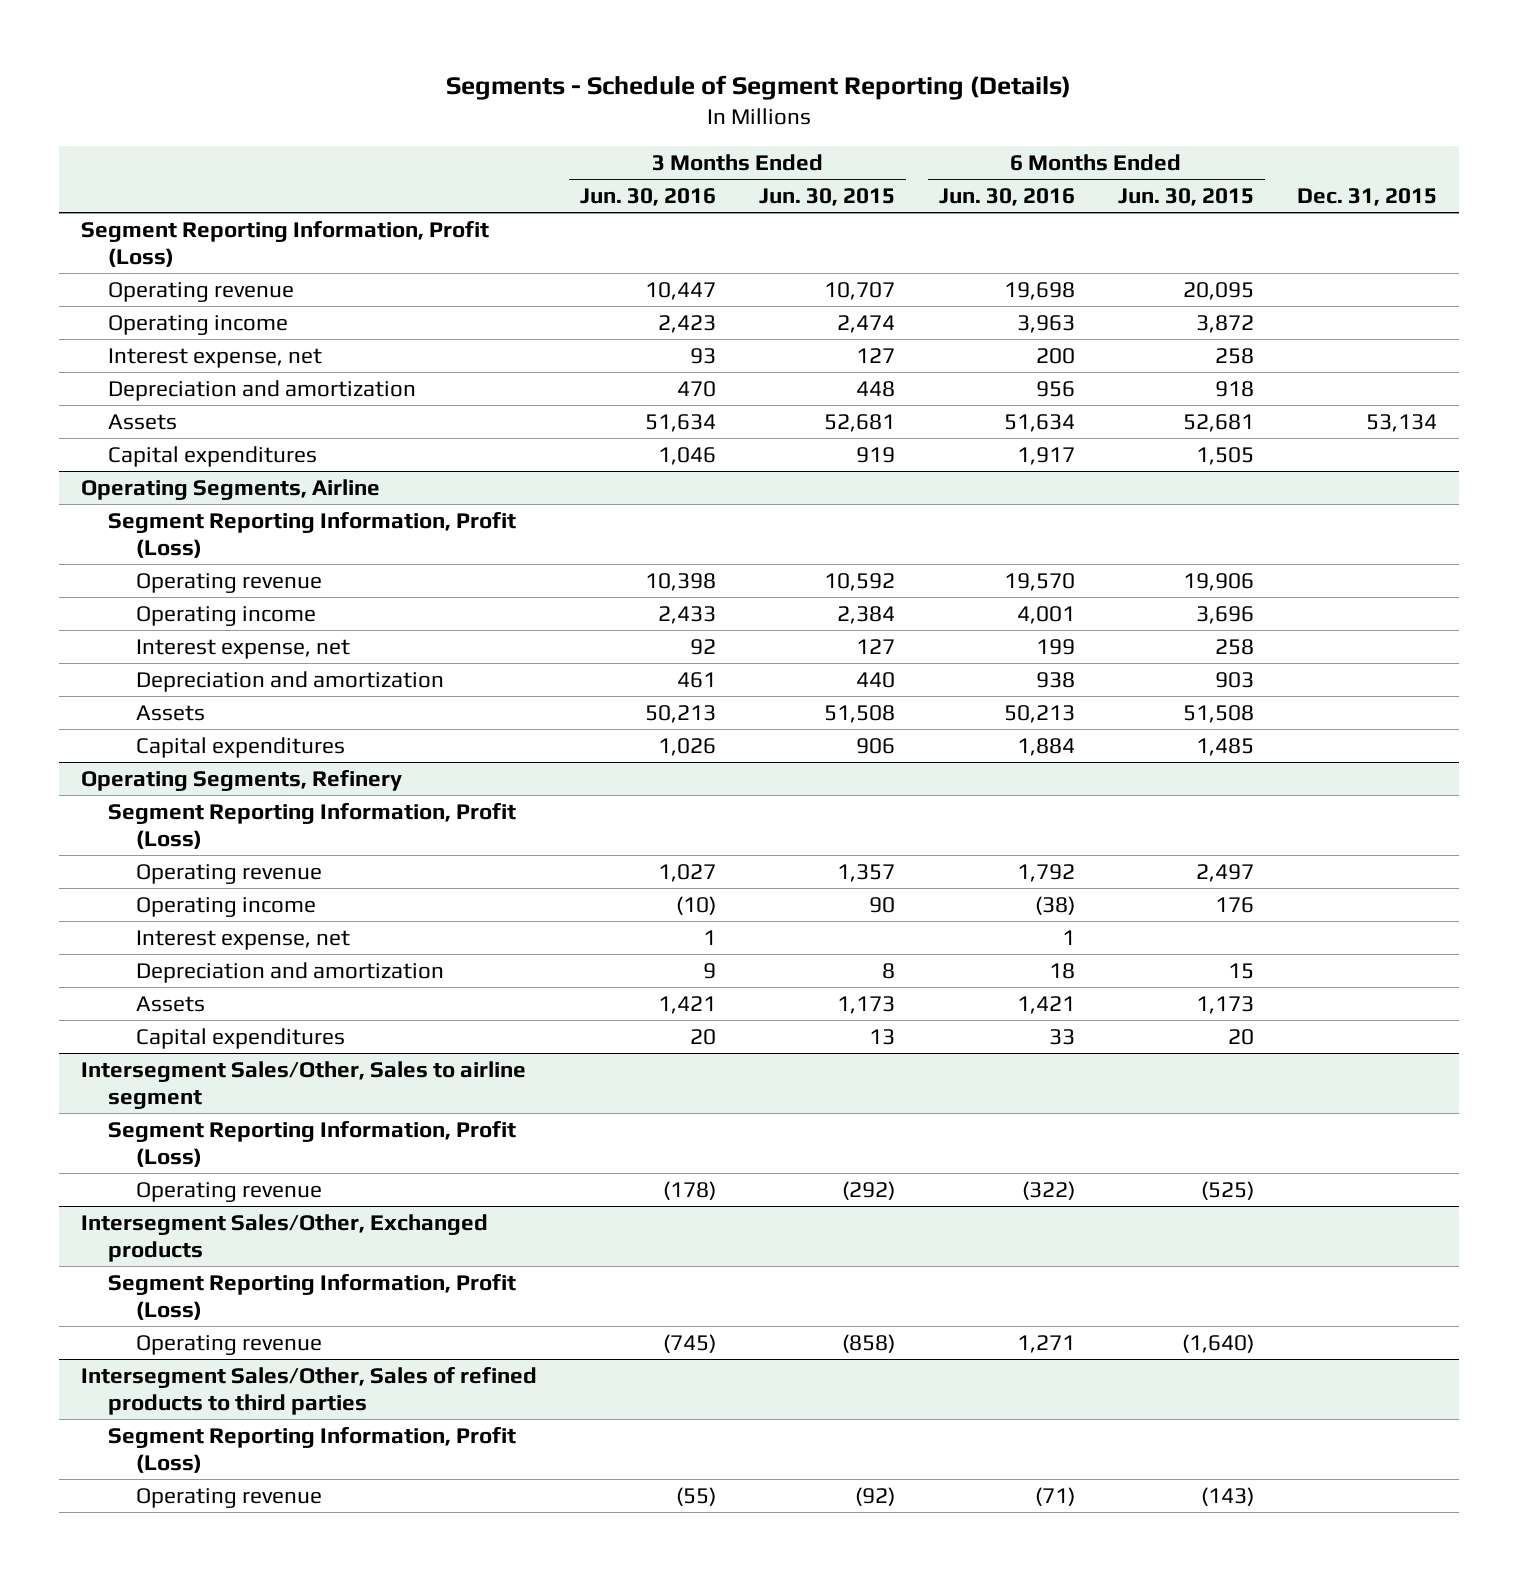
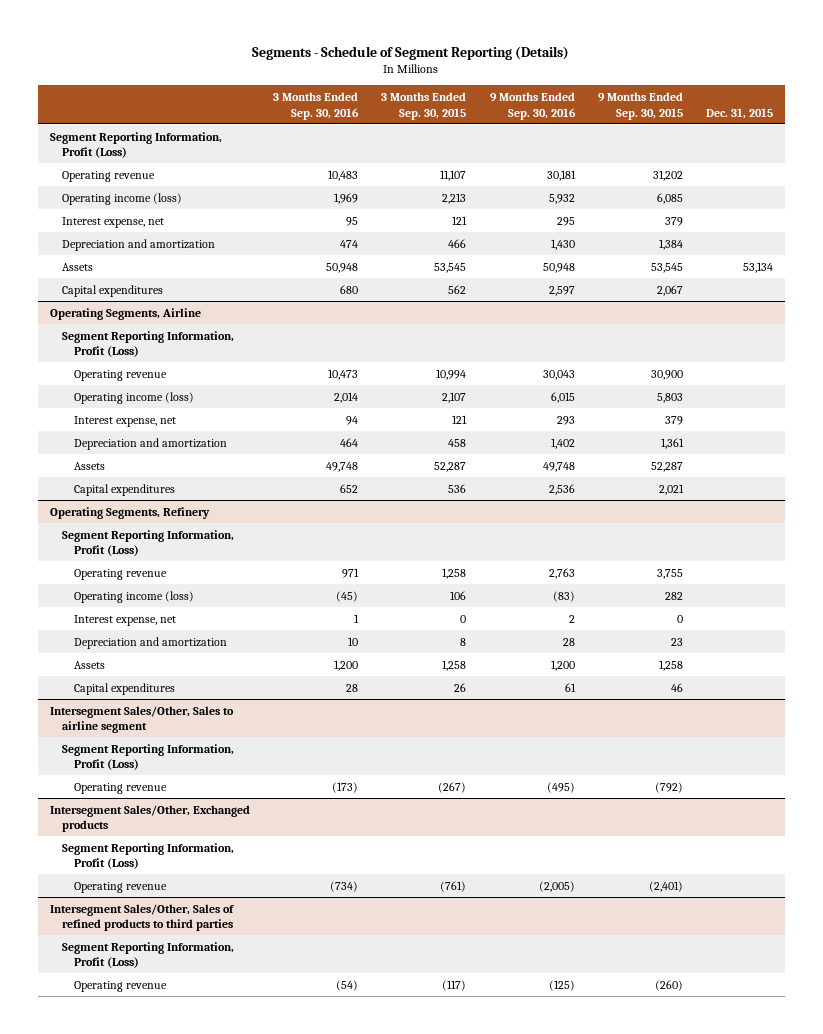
- | 3 Months Ended Jun. 30, 2016 | 3 Months Ended Jun. 30, 2015 | 6 Months Ended Jun. 30, 2016 | 6 Months Ended Jun. 30, 2015 | Dec. 31, 2015
+ | 3 Months Ended Sep. 30, 2016 | 3 Months Ended Sep. 30, 2015 | 9 Months Ended Sep. 30, 2016 | 9 Months Ended Sep. 30, 2015 | Dec. 31, 2015
- Operating income | 2,423 | 2,474 | 3,963 | 3,872 |
+ Operating income (loss) | 1,969 | 2,213 | 5,932 | 6,085 |
@ Operating Segments, Airline
- Operating income | 2,433 | 2,384 | 4,001 | 3,696 |
+ Operating income (loss) | 2,014 | 2,107 | 6,015 | 5,803 |
@ Operating Segments, Refinery
- Operating income | (10) | 90 | (38) | 176 |
+ Operating income (loss) | (45) | 106 | (83) | 282 |

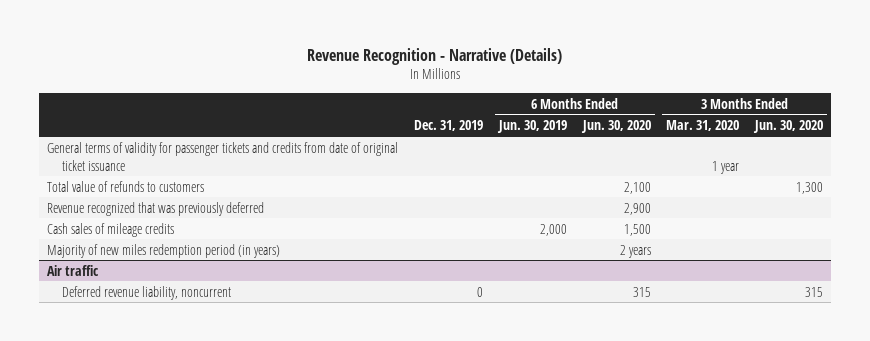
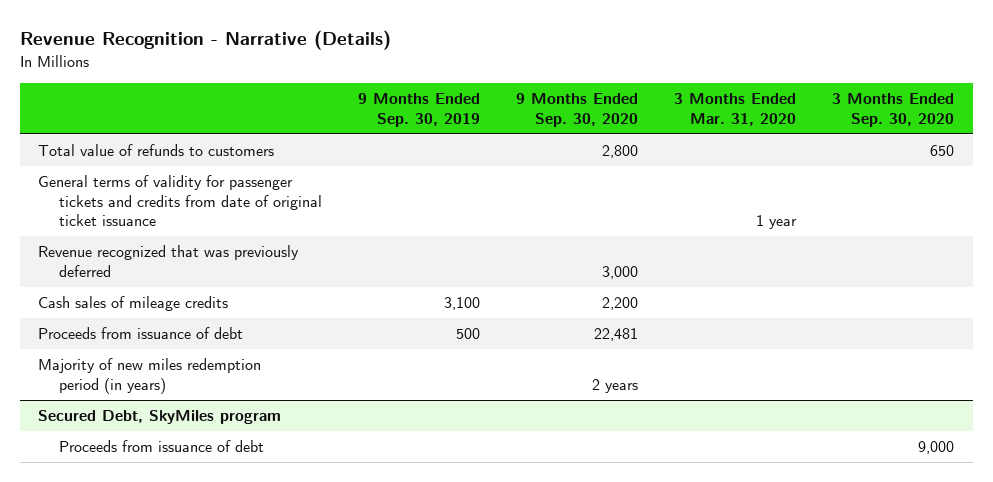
- | Dec. 31, 2019 | 6 Months Ended Jun. 30, 2019 | 6 Months Ended Jun. 30, 2020 | 3 Months Ended Mar. 31, 2020 | 3 Months Ended Jun. 30, 2020
+ | 9 Months Ended Sep. 30, 2019 | 9 Months Ended Sep. 30, 2020 | 3 Months Ended Mar. 31, 2020 | 3 Months Ended Sep. 30, 2020
moved down: General terms of validity for passenger tickets and credits from date of original ticket issuance | | | 1 year |
+ Proceeds from issuance of debt | 500 | 22,481 | |
- Air traffic
- Deferred revenue liability, noncurrent | 0 | | 315 | | 315
+ Secured Debt, SkyMiles program
+ Proceeds from issuance of debt | | | | 9,000

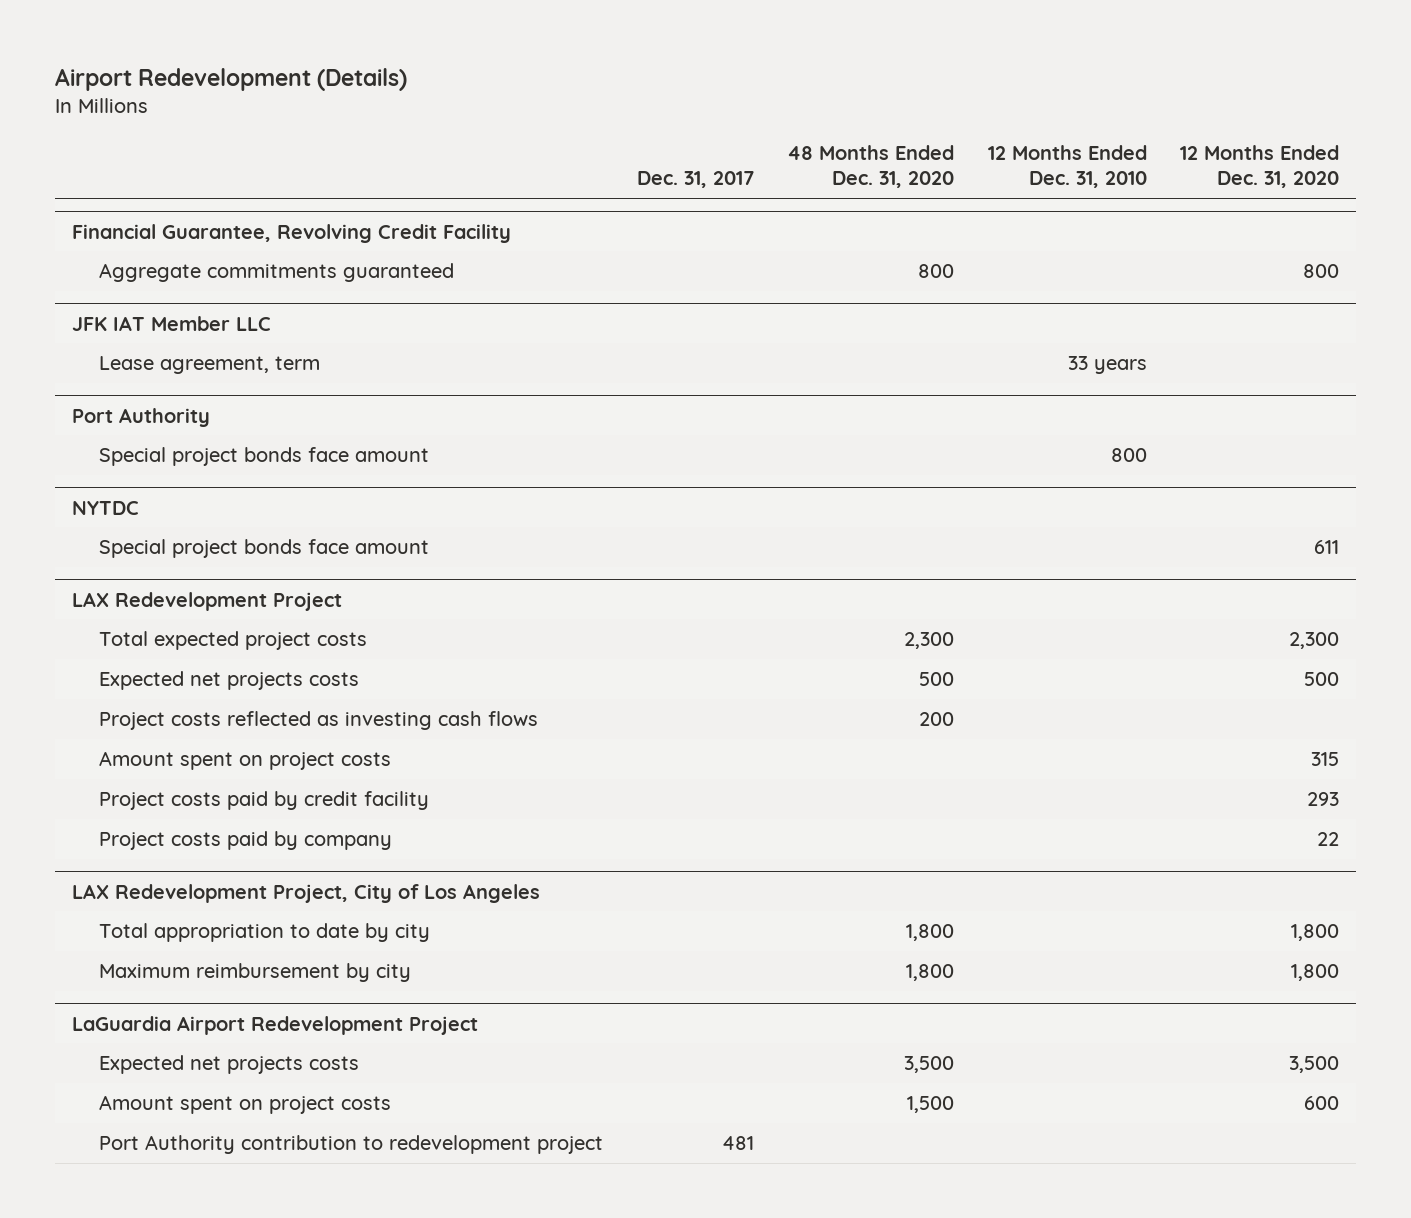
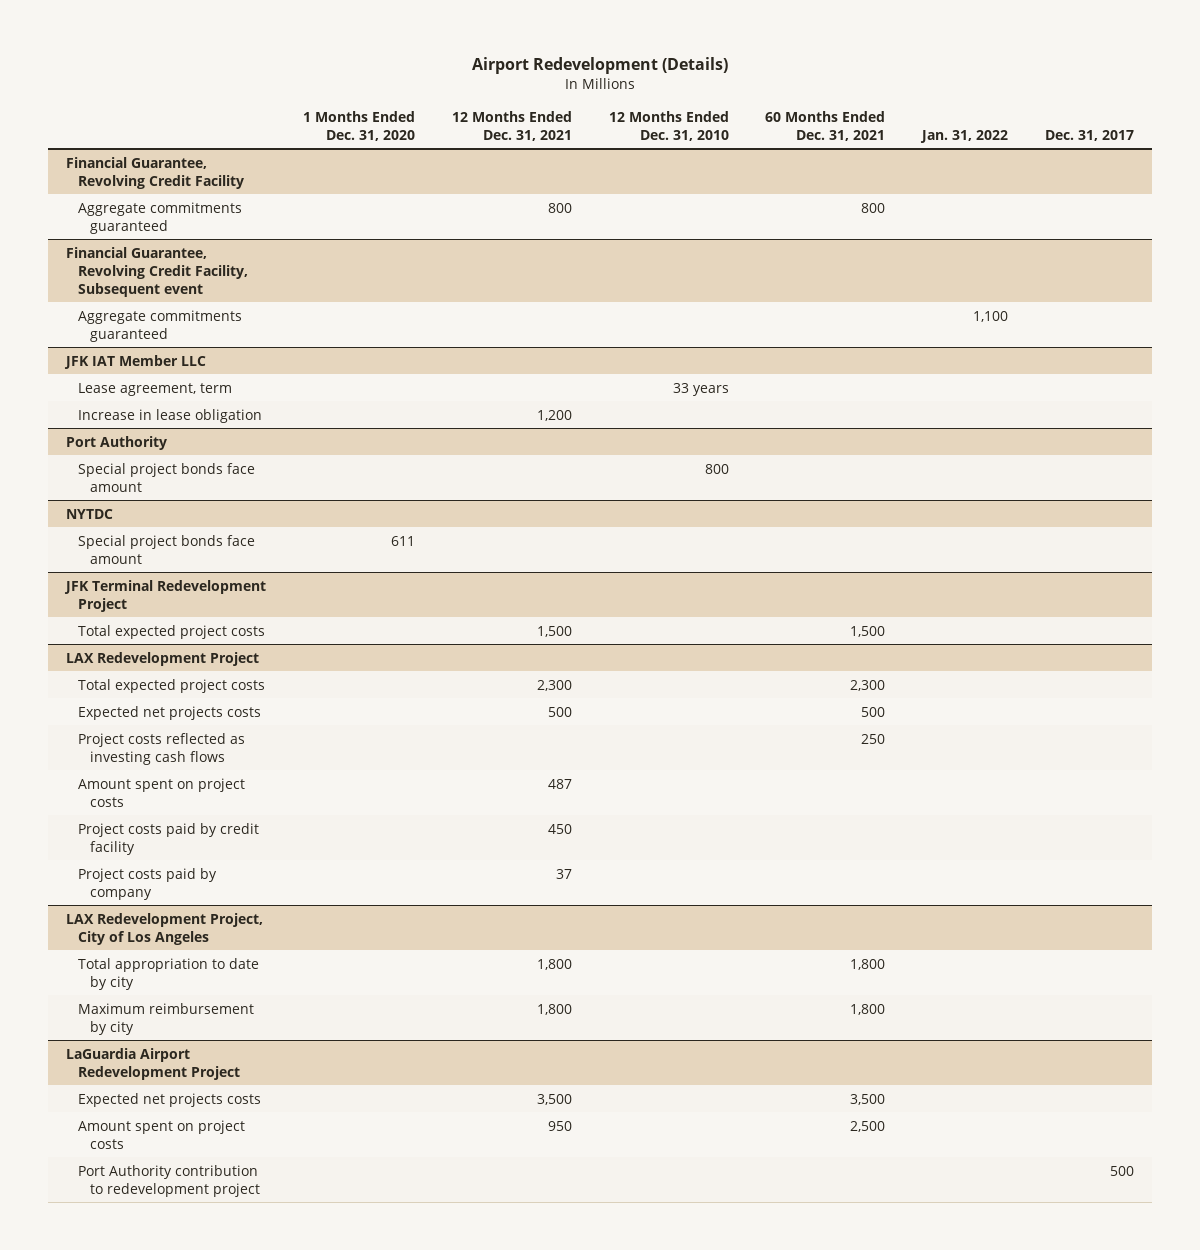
- | Dec. 31, 2017 | 48 Months Ended Dec. 31, 2020 | 12 Months Ended Dec. 31, 2010 | 12 Months Ended Dec. 31, 2020
+ | 1 Months Ended Dec. 31, 2020 | 12 Months Ended Dec. 31, 2021 | 12 Months Ended Dec. 31, 2010 | 60 Months Ended Dec. 31, 2021 | Jan. 31, 2022 | Dec. 31, 2017
+ Financial Guarantee, Revolving Credit Facility, Subsequent event
+ Aggregate commitments guaranteed | | | | | 1,100 |
@ JFK IAT Member LLC
+ Increase in lease obligation | | 1,200 | | | |
+ JFK Terminal Redevelopment Project
+ Total expected project costs | | 1,500 | | 1,500 | |
@ LaGuardia Airport Redevelopment Project
- Port Authority contribution to redevelopment project | 481 | | |
+ Port Authority contribution to redevelopment project | | | | | | 500

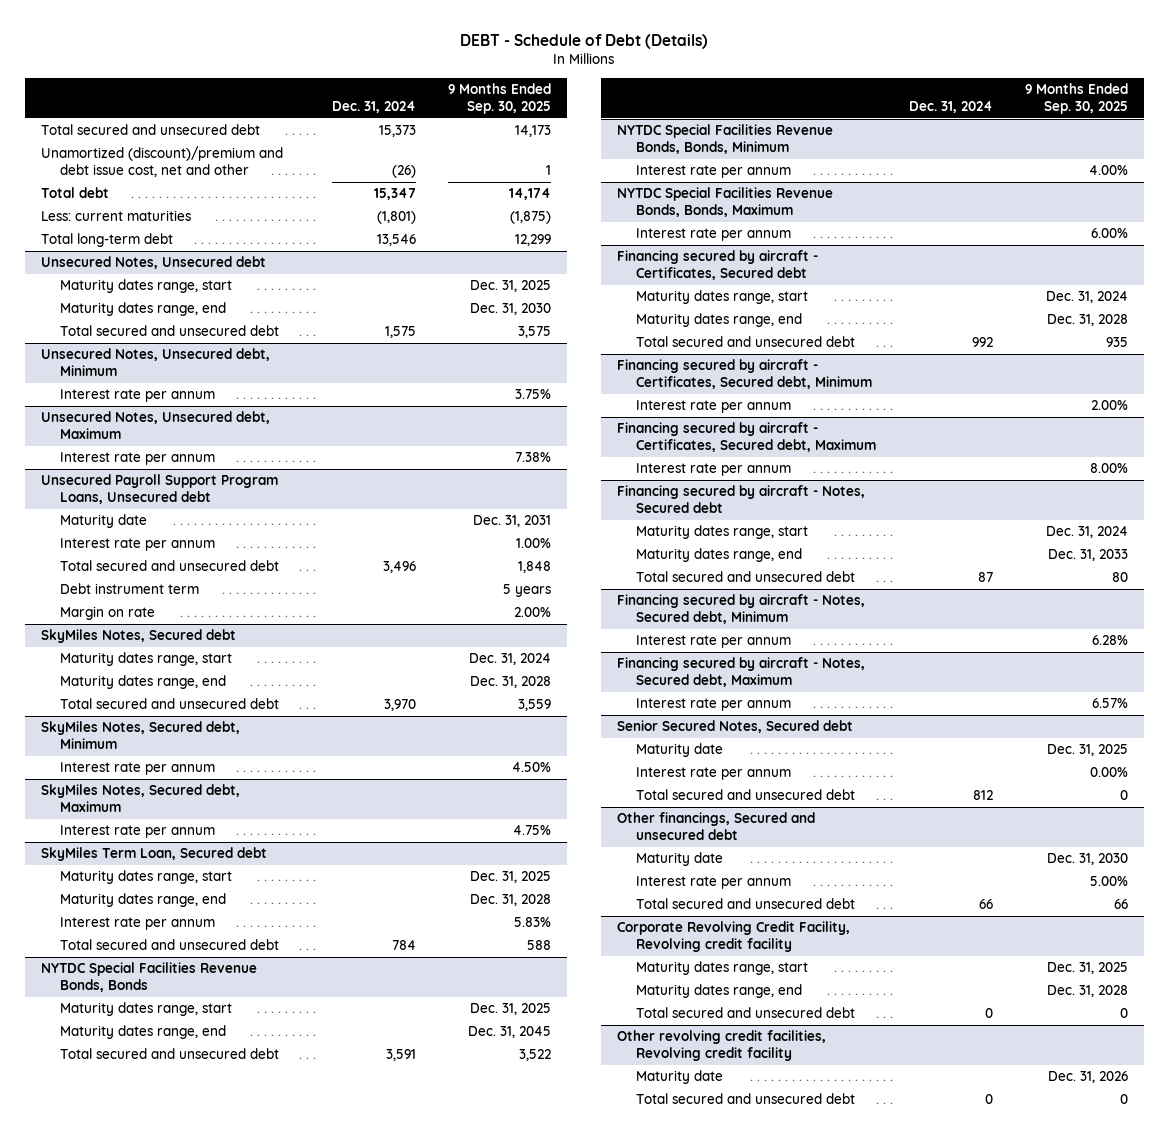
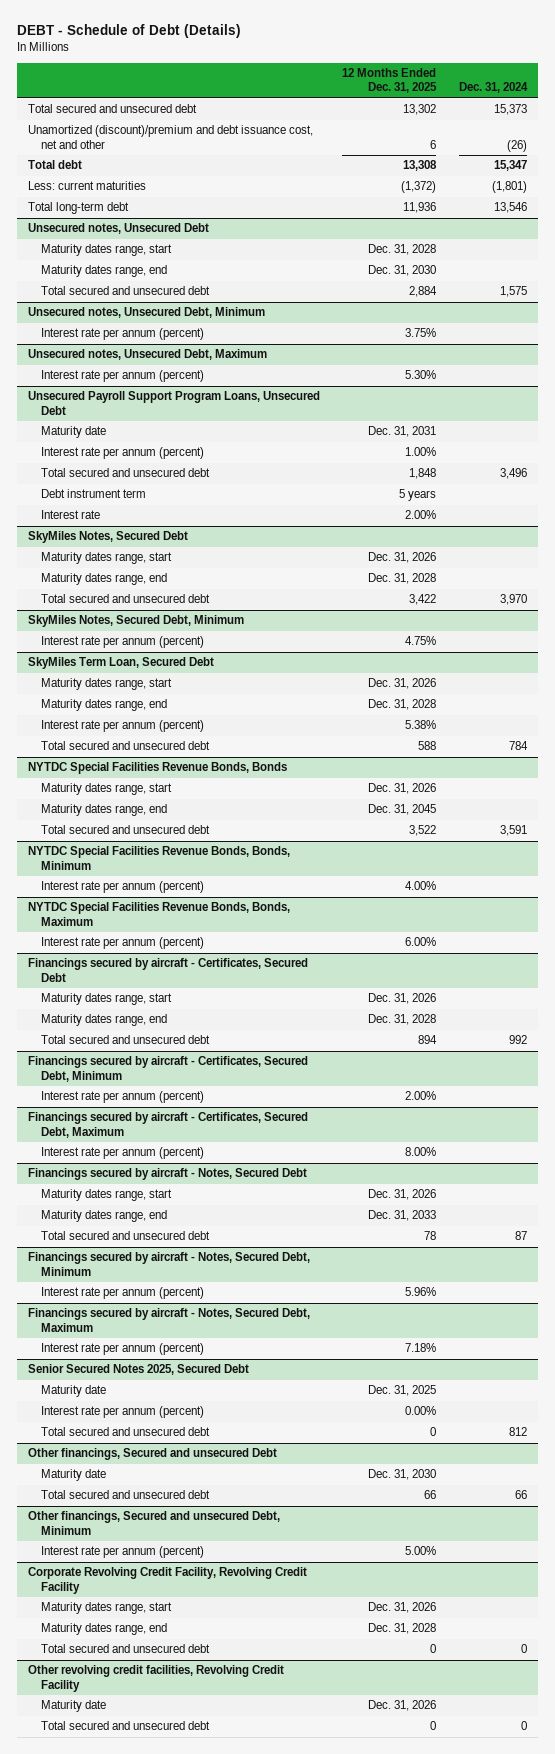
- | Dec. 31, 2024 | 9 Months Ended Sep. 30, 2025
+ | 12 Months Ended Dec. 31, 2025 | Dec. 31, 2024
- Unamortized (discount)/premium and debt issue cost, net and other | (26) | 1
+ Unamortized (discount)/premium and debt issuance cost, net and other | 6 | (26)
- Unsecured Notes, Unsecured debt
+ Unsecured notes, Unsecured Debt
- Unsecured Notes, Unsecured debt, Minimum
- Interest rate per annum | | 3.75%
- Unsecured Notes, Unsecured debt, Maximum
- Interest rate per annum | | 7.38%
- Unsecured Payroll Support Program Loans, Unsecured debt
+ Unsecured notes, Unsecured Debt, Minimum
+ Interest rate per annum (percent) | 3.75% |
+ Unsecured notes, Unsecured Debt, Maximum
+ Interest rate per annum (percent) | 5.30% |
+ Unsecured Payroll Support Program Loans, Unsecured Debt
- Interest rate per annum | | 1.00%
+ Interest rate per annum (percent) | 1.00% |
- Margin on rate | | 2.00%
- SkyMiles Notes, Secured debt
+ Interest rate | 2.00% |
+ SkyMiles Notes, Secured Debt
- SkyMiles Notes, Secured debt, Minimum
- Interest rate per annum | | 4.50%
- SkyMiles Notes, Secured debt, Maximum
- Interest rate per annum | | 4.75%
- SkyMiles Term Loan, Secured debt
+ SkyMiles Notes, Secured Debt, Minimum
+ Interest rate per annum (percent) | 4.75% |
+ SkyMiles Term Loan, Secured Debt
- Interest rate per annum | | 5.83%
+ Interest rate per annum (percent) | 5.38% |
@ NYTDC Special Facilities Revenue Bonds, Bonds, Minimum
- Interest rate per annum | | 4.00%
+ Interest rate per annum (percent) | 4.00% |
@ NYTDC Special Facilities Revenue Bonds, Bonds, Maximum
- Interest rate per annum | | 6.00%
- Financing secured by aircraft - Certificates, Secured debt
@ NYTDC Special Facilities Revenue Bonds, Bonds, Maximum
+ Interest rate per annum (percent) | 6.00% |
+ Financings secured by aircraft - Certificates, Secured Debt
- Financing secured by aircraft - Certificates, Secured debt, Minimum
- Interest rate per annum | | 2.00%
- Financing secured by aircraft - Certificates, Secured debt, Maximum
- Interest rate per annum | | 8.00%
- Financing secured by aircraft - Notes, Secured debt
+ Financings secured by aircraft - Certificates, Secured Debt, Minimum
+ Interest rate per annum (percent) | 2.00% |
+ Financings secured by aircraft - Certificates, Secured Debt, Maximum
+ Interest rate per annum (percent) | 8.00% |
+ Financings secured by aircraft - Notes, Secured Debt
- Financing secured by aircraft - Notes, Secured debt, Minimum
- Interest rate per annum | | 6.28%
- Financing secured by aircraft - Notes, Secured debt, Maximum
- Interest rate per annum | | 6.57%
- Senior Secured Notes, Secured debt
+ Financings secured by aircraft - Notes, Secured Debt, Minimum
+ Interest rate per annum (percent) | 5.96% |
+ Financings secured by aircraft - Notes, Secured Debt, Maximum
+ Interest rate per annum (percent) | 7.18% |
+ Senior Secured Notes 2025, Secured Debt
- Interest rate per annum | | 0.00%
+ Interest rate per annum (percent) | 0.00% |
- Other financings, Secured and unsecured debt
+ Other financings, Secured and unsecured Debt
- Interest rate per annum | | 5.00%
- Corporate Revolving Credit Facility, Revolving credit facility
+ Other financings, Secured and unsecured Debt, Minimum
+ Interest rate per annum (percent) | 5.00% |
+ Corporate Revolving Credit Facility, Revolving Credit Facility
- Other revolving credit facilities, Revolving credit facility
+ Other revolving credit facilities, Revolving Credit Facility

